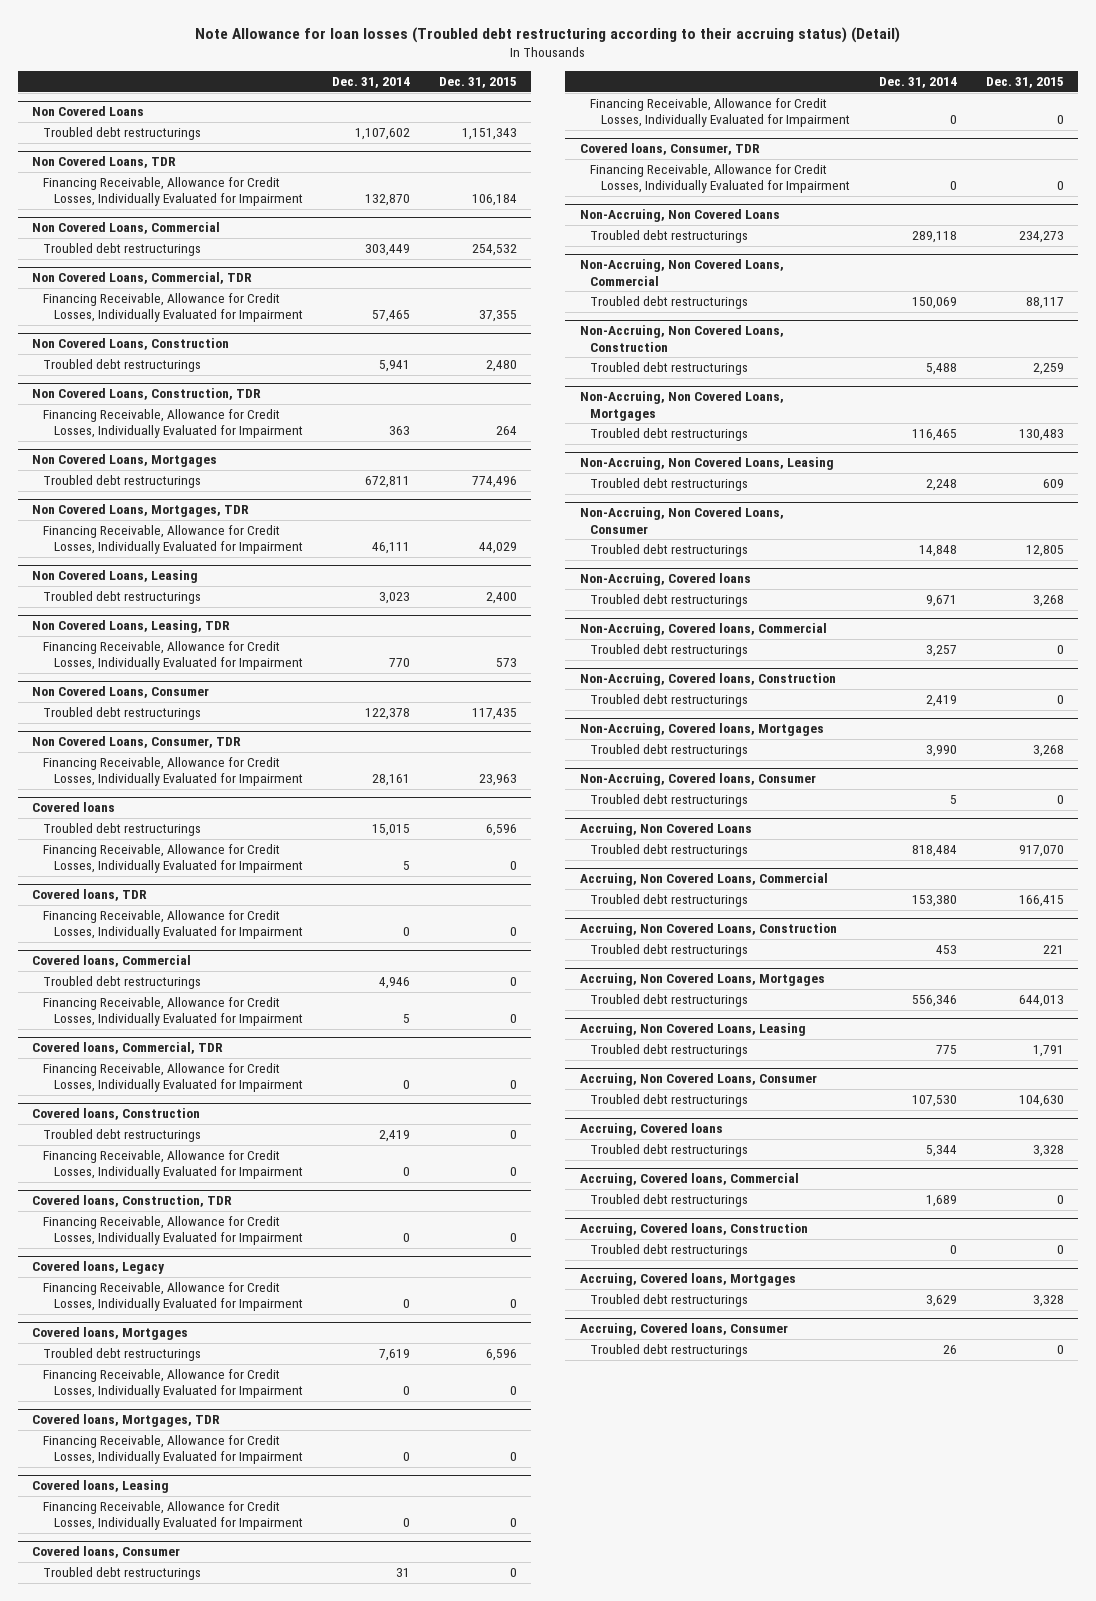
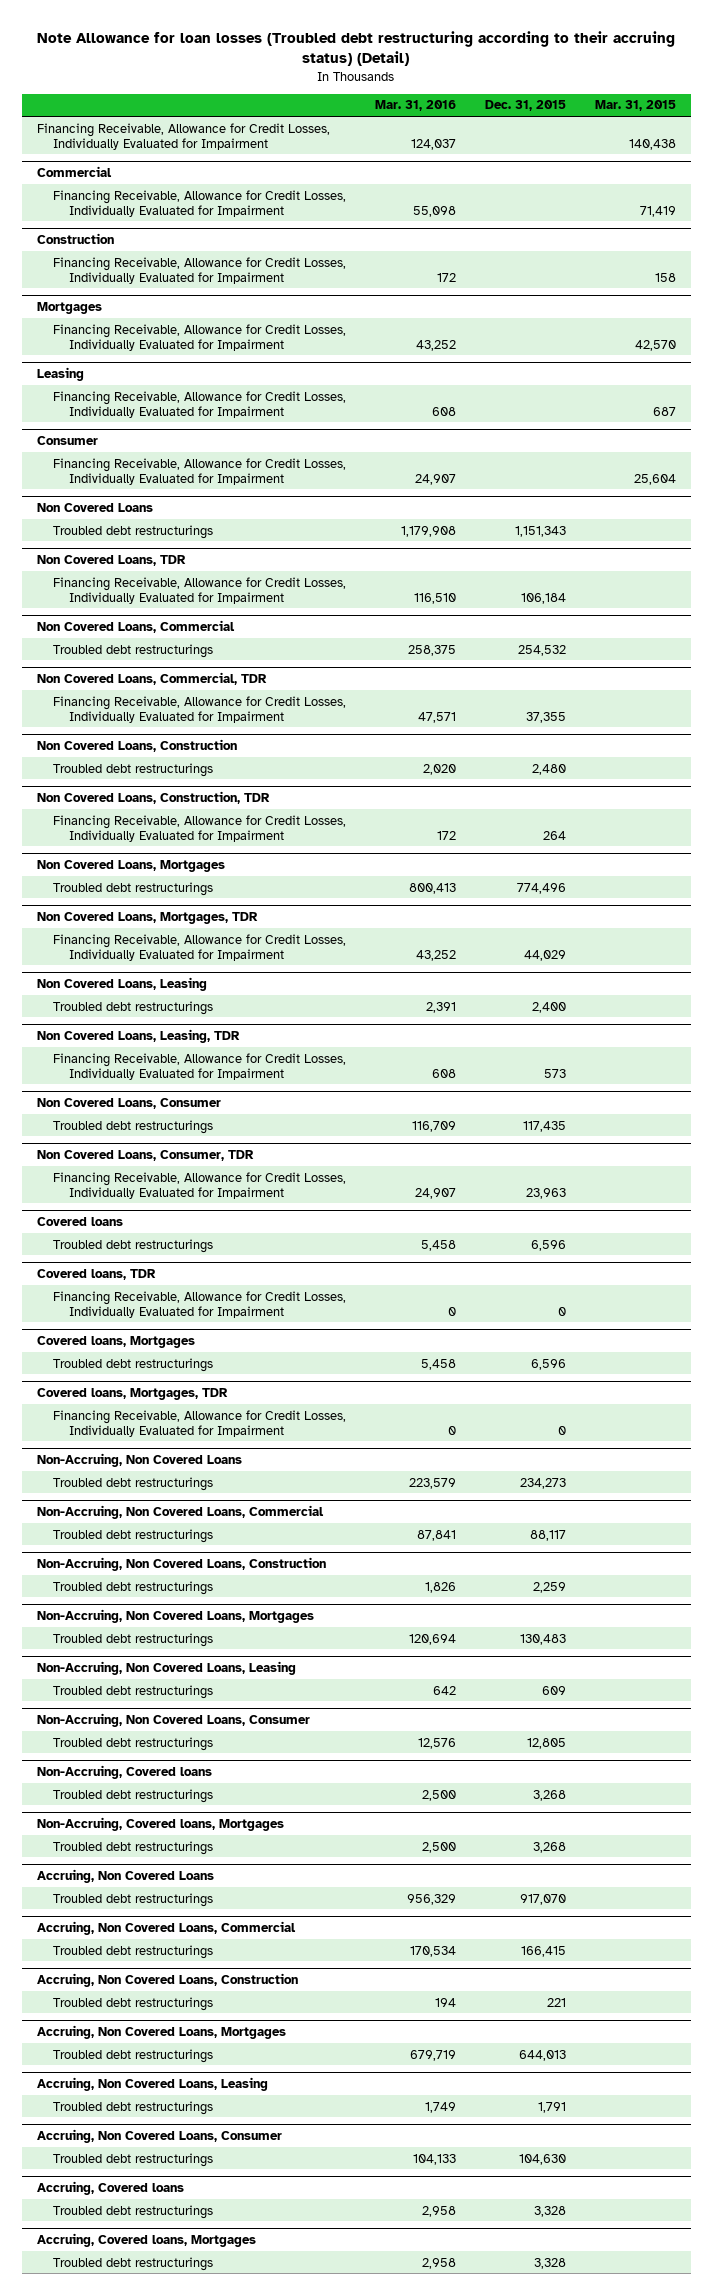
- | Dec. 31, 2014 | Dec. 31, 2015
+ | Mar. 31, 2016 | Dec. 31, 2015 | Mar. 31, 2015
+ Financing Receivable, Allowance for Credit Losses, Individually Evaluated for Impairment | 124,037 | | 140,438
+ Commercial
+ Financing Receivable, Allowance for Credit Losses, Individually Evaluated for Impairment | 55,098 | | 71,419
+ Construction
+ Financing Receivable, Allowance for Credit Losses, Individually Evaluated for Impairment | 172 | | 158
+ Mortgages
+ Financing Receivable, Allowance for Credit Losses, Individually Evaluated for Impairment | 43,252 | | 42,570
+ Leasing
+ Financing Receivable, Allowance for Credit Losses, Individually Evaluated for Impairment | 608 | | 687
+ Consumer
+ Financing Receivable, Allowance for Credit Losses, Individually Evaluated for Impairment | 24,907 | | 25,604
@ Covered loans
- Financing Receivable, Allowance for Credit Losses, Individually Evaluated for Impairment | 5 | 0
- Covered loans, Commercial
- Troubled debt restructurings | 4,946 | 0
- Financing Receivable, Allowance for Credit Losses, Individually Evaluated for Impairment | 5 | 0
- Covered loans, Commercial, TDR
- Financing Receivable, Allowance for Credit Losses, Individually Evaluated for Impairment | 0 | 0
- Covered loans, Construction
- Troubled debt restructurings | 2,419 | 0
- Financing Receivable, Allowance for Credit Losses, Individually Evaluated for Impairment | 0 | 0
- Covered loans, Construction, TDR
- Financing Receivable, Allowance for Credit Losses, Individually Evaluated for Impairment | 0 | 0
- Covered loans, Legacy
- Financing Receivable, Allowance for Credit Losses, Individually Evaluated for Impairment | 0 | 0
@ Covered loans, Mortgages
- Financing Receivable, Allowance for Credit Losses, Individually Evaluated for Impairment | 0 | 0
- Covered loans, Leasing
- Financing Receivable, Allowance for Credit Losses, Individually Evaluated for Impairment | 0 | 0
- Covered loans, Consumer
- Troubled debt restructurings | 31 | 0
- Financing Receivable, Allowance for Credit Losses, Individually Evaluated for Impairment | 0 | 0
- Covered loans, Consumer, TDR
- Financing Receivable, Allowance for Credit Losses, Individually Evaluated for Impairment | 0 | 0
- Non-Accruing, Covered loans, Commercial
- Troubled debt restructurings | 3,257 | 0
- Non-Accruing, Covered loans, Construction
- Troubled debt restructurings | 2,419 | 0
- Non-Accruing, Covered loans, Consumer
- Troubled debt restructurings | 5 | 0
- Accruing, Covered loans, Commercial
- Troubled debt restructurings | 1,689 | 0
- Accruing, Covered loans, Construction
- Troubled debt restructurings | 0 | 0
- Accruing, Covered loans, Consumer
- Troubled debt restructurings | 26 | 0

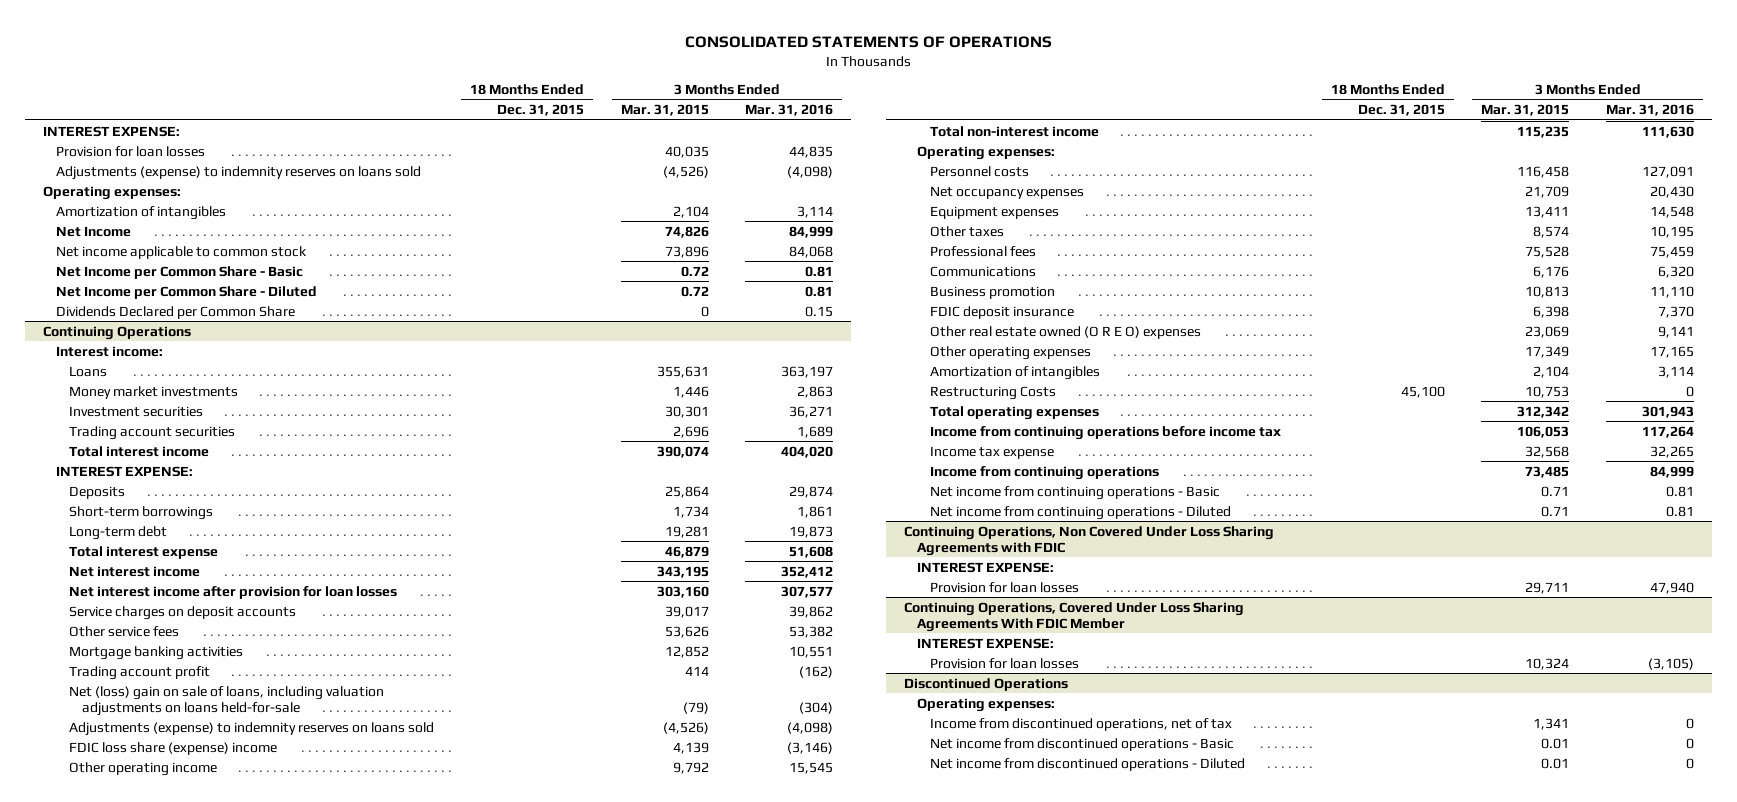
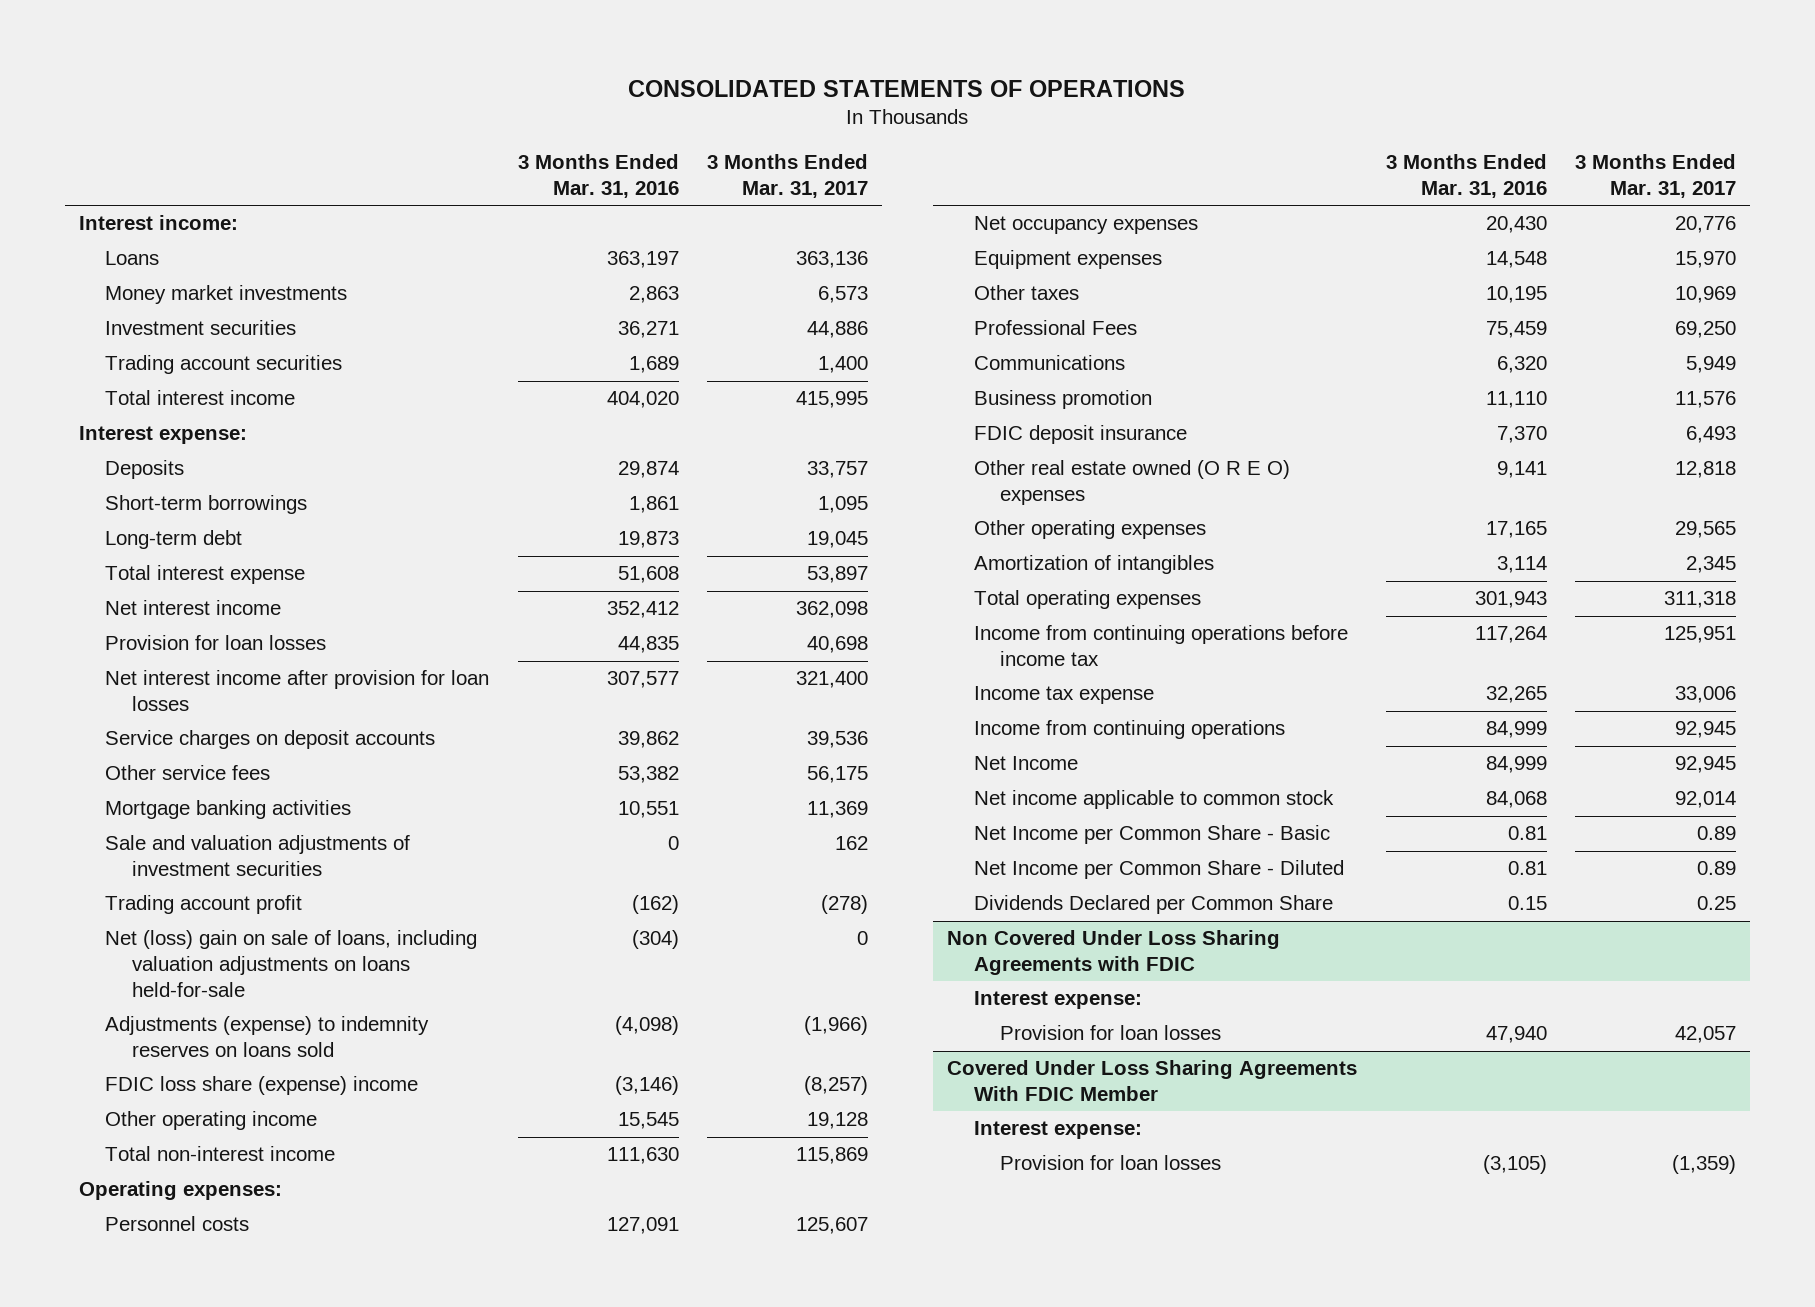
- | 18 Months Ended Dec. 31, 2015 | 3 Months Ended Mar. 31, 2015 | 3 Months Ended Mar. 31, 2016
+ | 3 Months Ended Mar. 31, 2016 | 3 Months Ended Mar. 31, 2017
- INTEREST EXPENSE:
- Adjustments (expense) to indemnity reserves on loans sold | | (4,526) | (4,098)
- Operating expenses:
- Amortization of intangibles | | 2,104 | 3,114
- Continuing Operations
- INTEREST EXPENSE:
+ Interest expense:
moved down: Provision for loan losses | 44,835 | 40,698
+ Sale and valuation adjustments of investment securities | 0 | 162
- Professional fees | | 75,528 | 75,459
+ Professional Fees | 75,459 | 69,250
- Restructuring Costs | 45,100 | 10,753 | 0
- Net income from continuing operations - Basic | | 0.71 | 0.81
- Net income from continuing operations - Diluted | | 0.71 | 0.81
- Continuing Operations, Non Covered Under Loss Sharing Agreements with FDIC
- INTEREST EXPENSE:
moved down: Net Income | 84,999 | 92,945
moved down: Net income applicable to common stock | 84,068 | 92,014
moved down: Net Income per Common Share - Basic | 0.81 | 0.89
moved down: Net Income per Common Share - Diluted | 0.81 | 0.89
moved down: Dividends Declared per Common Share | 0.15 | 0.25
+ Non Covered Under Loss Sharing Agreements with FDIC
+ Interest expense:
- Continuing Operations, Covered Under Loss Sharing Agreements With FDIC Member
- INTEREST EXPENSE:
+ Covered Under Loss Sharing Agreements With FDIC Member
+ Interest expense:
- Discontinued Operations
- Operating expenses:
- Income from discontinued operations, net of tax | | 1,341 | 0
- Net income from discontinued operations - Basic | | 0.01 | 0
- Net income from discontinued operations - Diluted | | 0.01 | 0

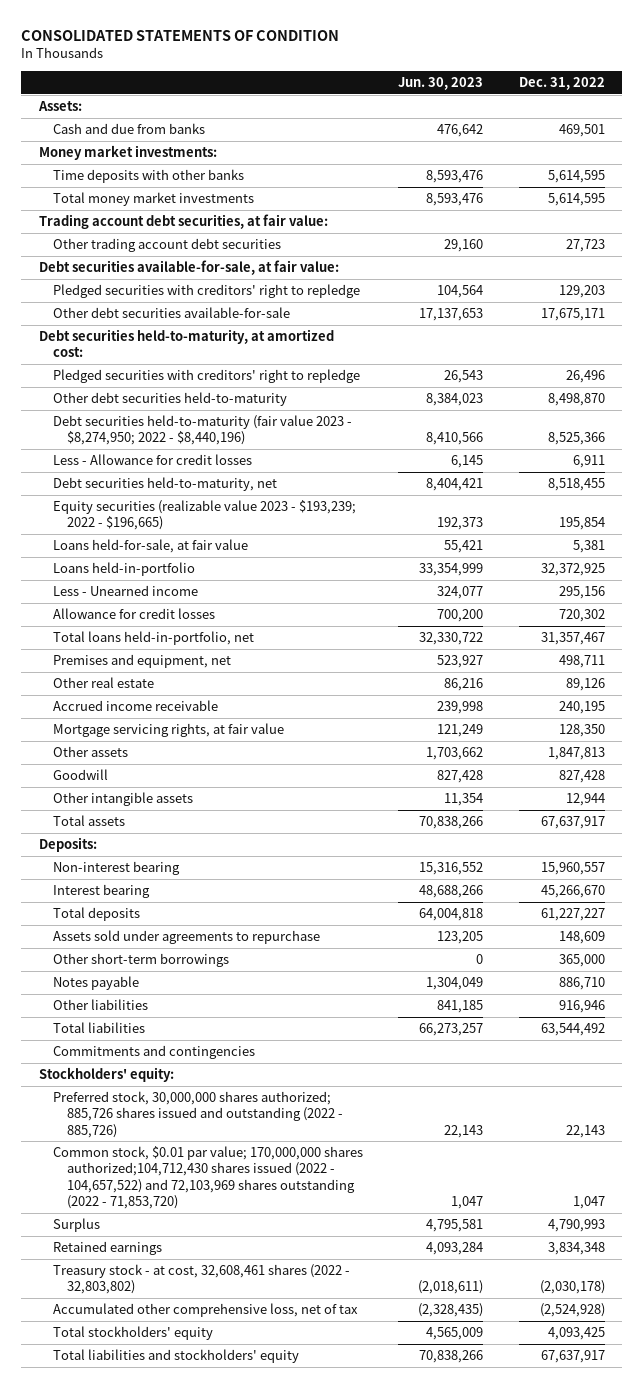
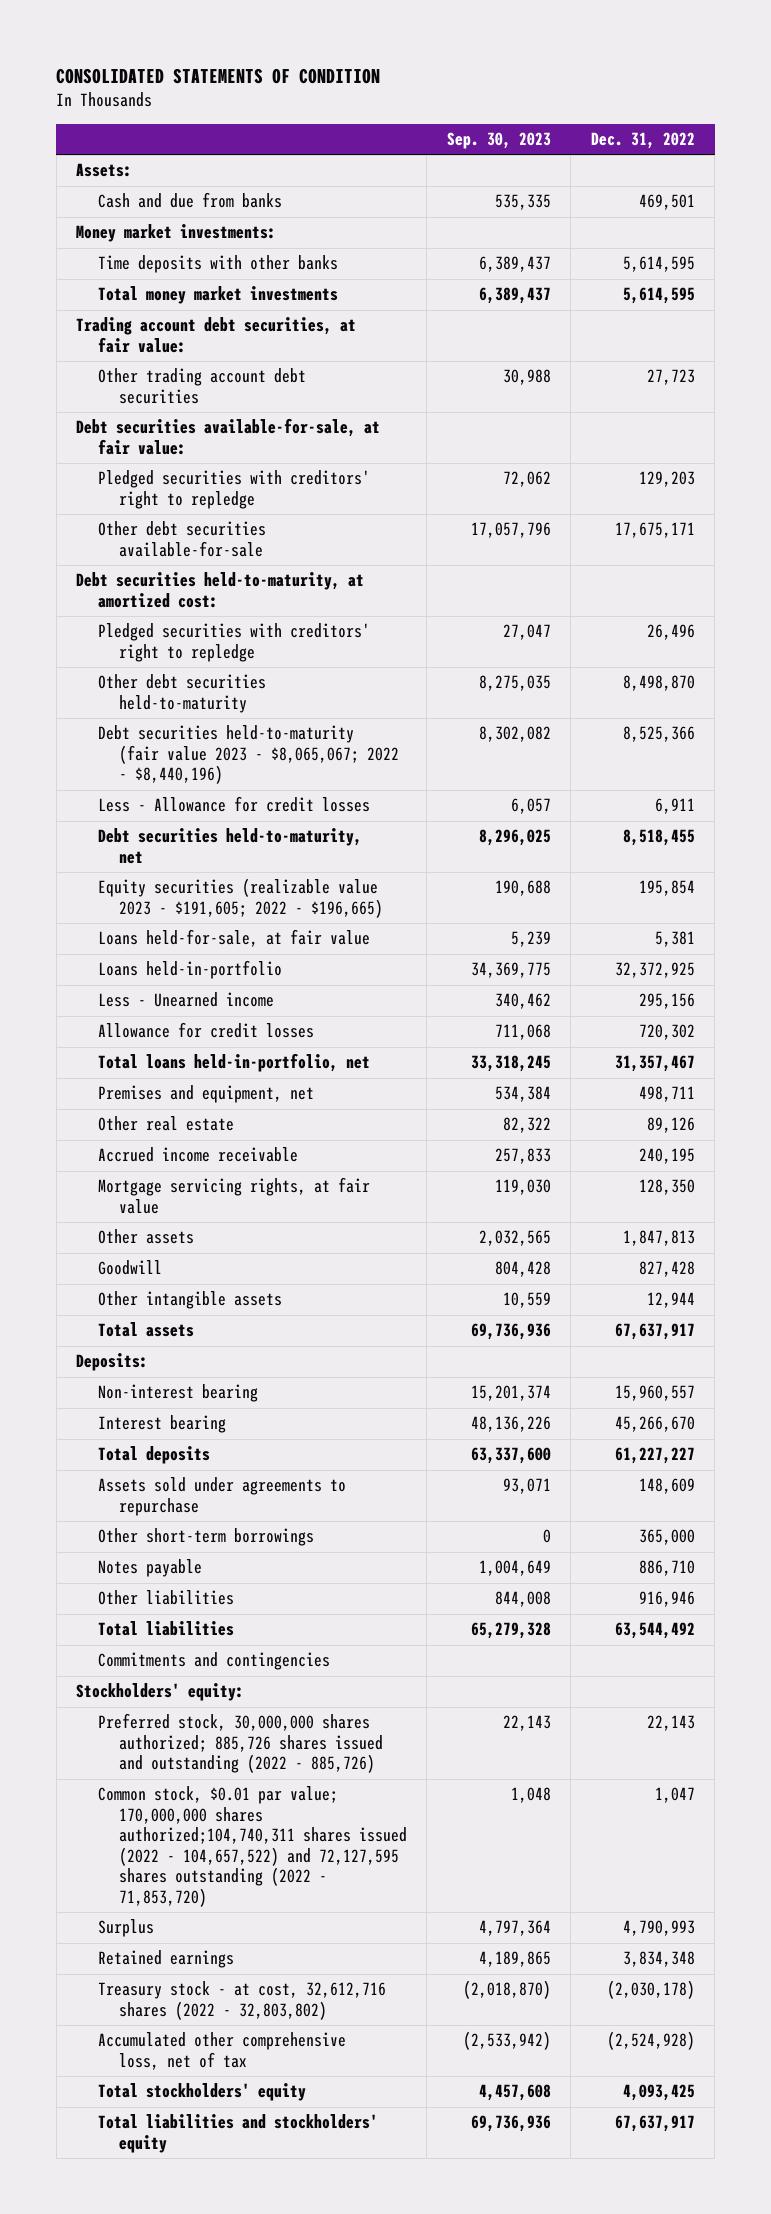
- | Jun. 30, 2023 | Dec. 31, 2022
+ | Sep. 30, 2023 | Dec. 31, 2022
- Debt securities held-to-maturity (fair value 2023 - $8,274,950; 2022 - $8,440,196) | 8,410,566 | 8,525,366
+ Debt securities held-to-maturity (fair value 2023 - $8,065,067; 2022 - $8,440,196) | 8,302,082 | 8,525,366
- Equity securities (realizable value 2023 - $193,239; 2022 - $196,665) | 192,373 | 195,854
+ Equity securities (realizable value 2023 - $191,605; 2022 - $196,665) | 190,688 | 195,854
- Common stock, $0.01 par value; 170,000,000 shares authorized;104,712,430 shares issued (2022 - 104,657,522) and 72,103,969 shares outstanding (2022 - 71,853,720) | 1,047 | 1,047
+ Common stock, $0.01 par value; 170,000,000 shares authorized;104,740,311 shares issued (2022 - 104,657,522) and 72,127,595 shares outstanding (2022 - 71,853,720) | 1,048 | 1,047
- Treasury stock - at cost, 32,608,461 shares (2022 - 32,803,802) | (2,018,611) | (2,030,178)
+ Treasury stock - at cost, 32,612,716 shares (2022 - 32,803,802) | (2,018,870) | (2,030,178)

